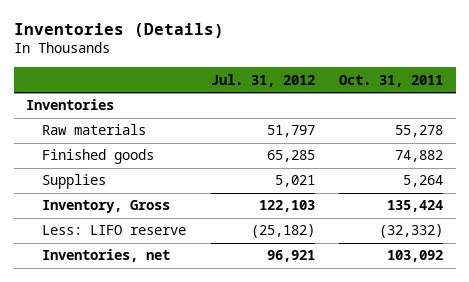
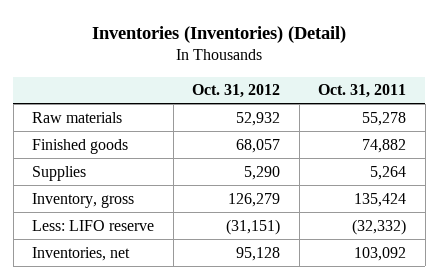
- Inventories (Details)
+ Inventories (Inventories) (Detail)
- | Jul. 31, 2012 | Oct. 31, 2011
+ | Oct. 31, 2012 | Oct. 31, 2011
- Inventories
- Inventory, Gross | 122,103 | 135,424
+ Inventory, gross | 126,279 | 135,424

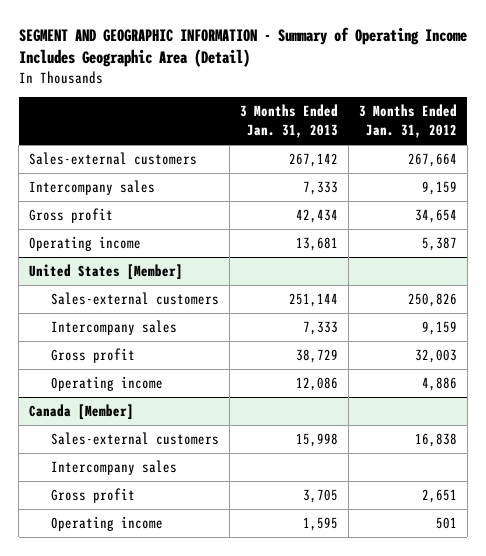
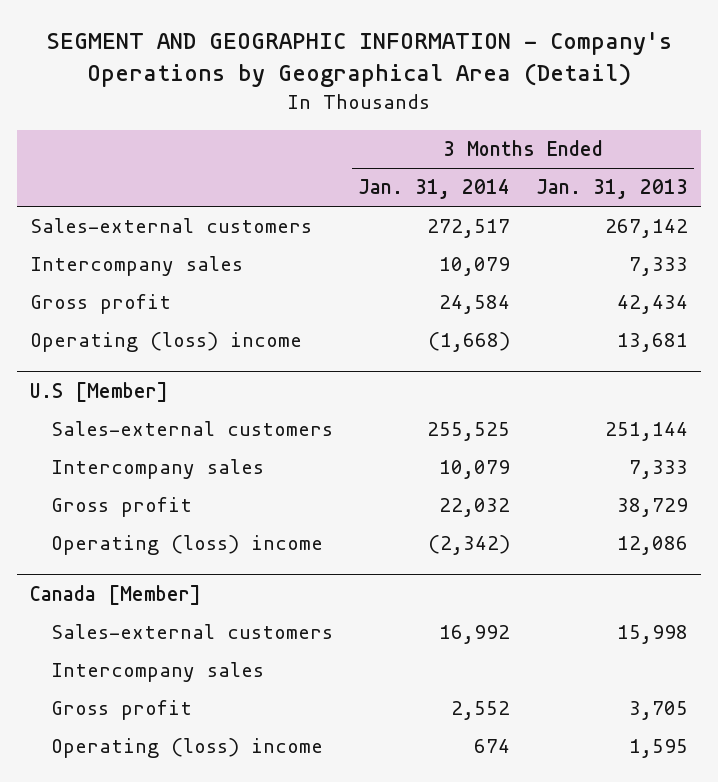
- SEGMENT AND GEOGRAPHIC INFORMATION - Summary of Operating Income Includes Geographic Area (Detail)
+ SEGMENT AND GEOGRAPHIC INFORMATION - Company's Operations by Geographical Area (Detail)
- | 3 Months Ended Jan. 31, 2013 | 3 Months Ended Jan. 31, 2012
+ | 3 Months Ended Jan. 31, 2014 | 3 Months Ended Jan. 31, 2013
- Operating income | 13,681 | 5,387
- United States [Member]
+ Operating (loss) income | (1,668) | 13,681
+ U.S [Member]
- Operating income | 12,086 | 4,886
+ Operating (loss) income | (2,342) | 12,086
@ Canada [Member]
- Operating income | 1,595 | 501
+ Operating (loss) income | 674 | 1,595

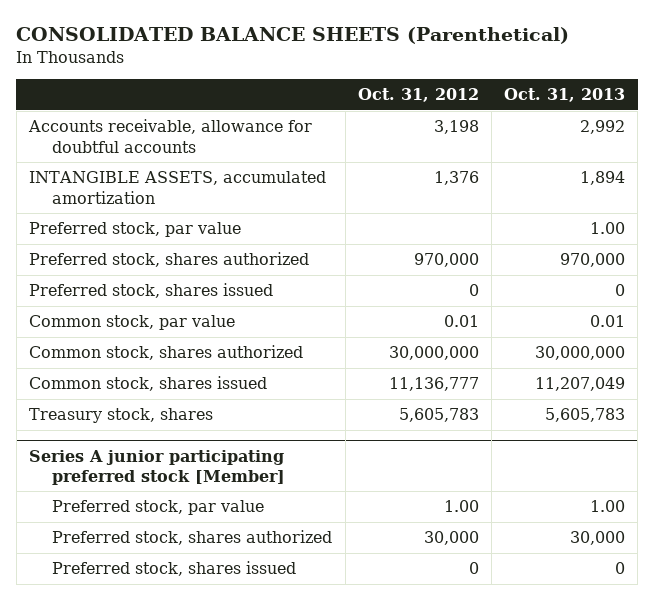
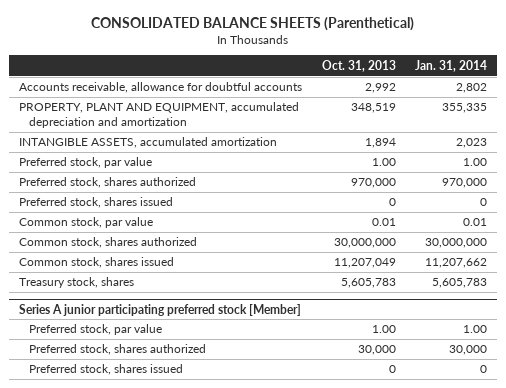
- | Oct. 31, 2012 | Oct. 31, 2013
+ | Oct. 31, 2013 | Jan. 31, 2014
+ PROPERTY, PLANT AND EQUIPMENT, accumulated depreciation and amortization | 348,519 | 355,335

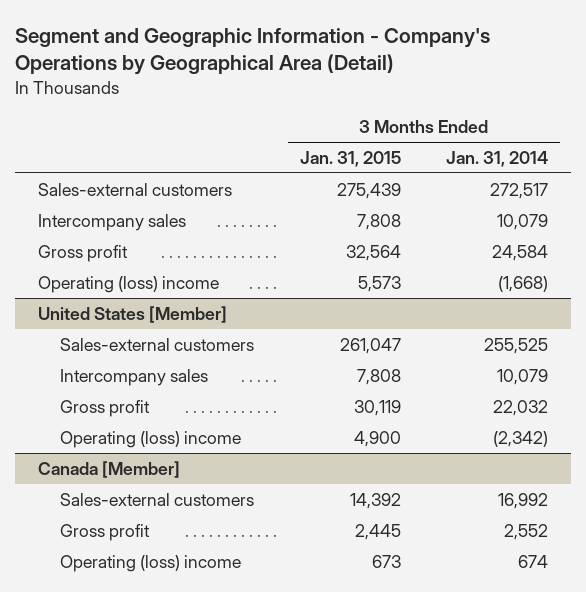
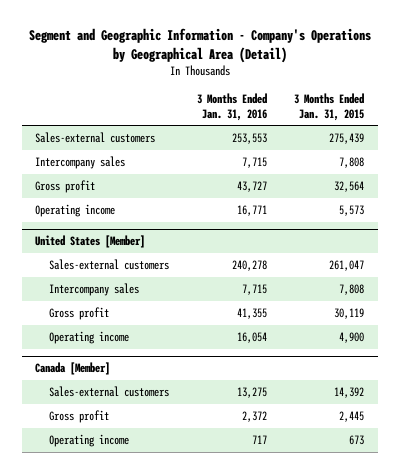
- | 3 Months Ended Jan. 31, 2015 | 3 Months Ended Jan. 31, 2014
+ | 3 Months Ended Jan. 31, 2016 | 3 Months Ended Jan. 31, 2015
- Operating (loss) income | 5,573 | (1,668)
+ Operating income | 16,771 | 5,573
@ United States [Member]
- Operating (loss) income | 4,900 | (2,342)
+ Operating income | 16,054 | 4,900
@ Canada [Member]
- Operating (loss) income | 673 | 674
+ Operating income | 717 | 673

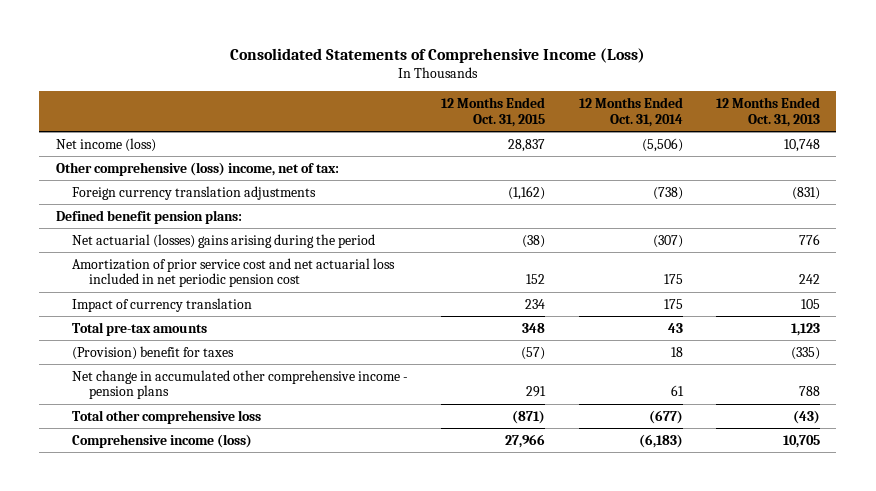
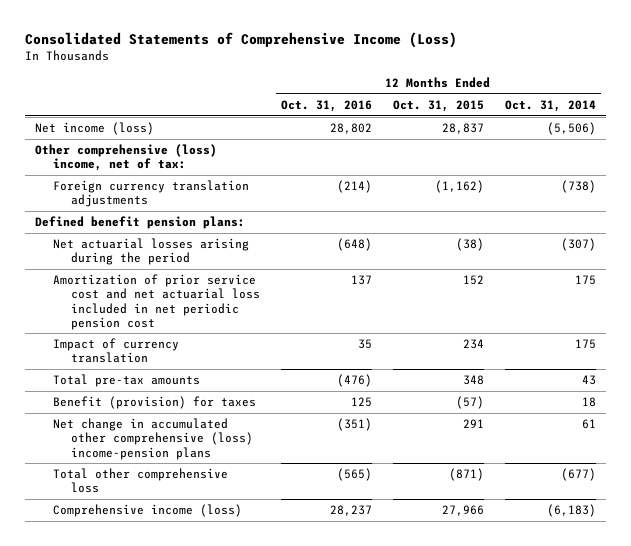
- | 12 Months Ended Oct. 31, 2015 | 12 Months Ended Oct. 31, 2014 | 12 Months Ended Oct. 31, 2013
+ | 12 Months Ended Oct. 31, 2016 | 12 Months Ended Oct. 31, 2015 | 12 Months Ended Oct. 31, 2014
- Net actuarial (losses) gains arising during the period | (38) | (307) | 776
+ Net actuarial losses arising during the period | (648) | (38) | (307)
- (Provision) benefit for taxes | (57) | 18 | (335)
- Net change in accumulated other comprehensive income - pension plans | 291 | 61 | 788
+ Benefit (provision) for taxes | 125 | (57) | 18
+ Net change in accumulated other comprehensive (loss) income-pension plans | (351) | 291 | 61

